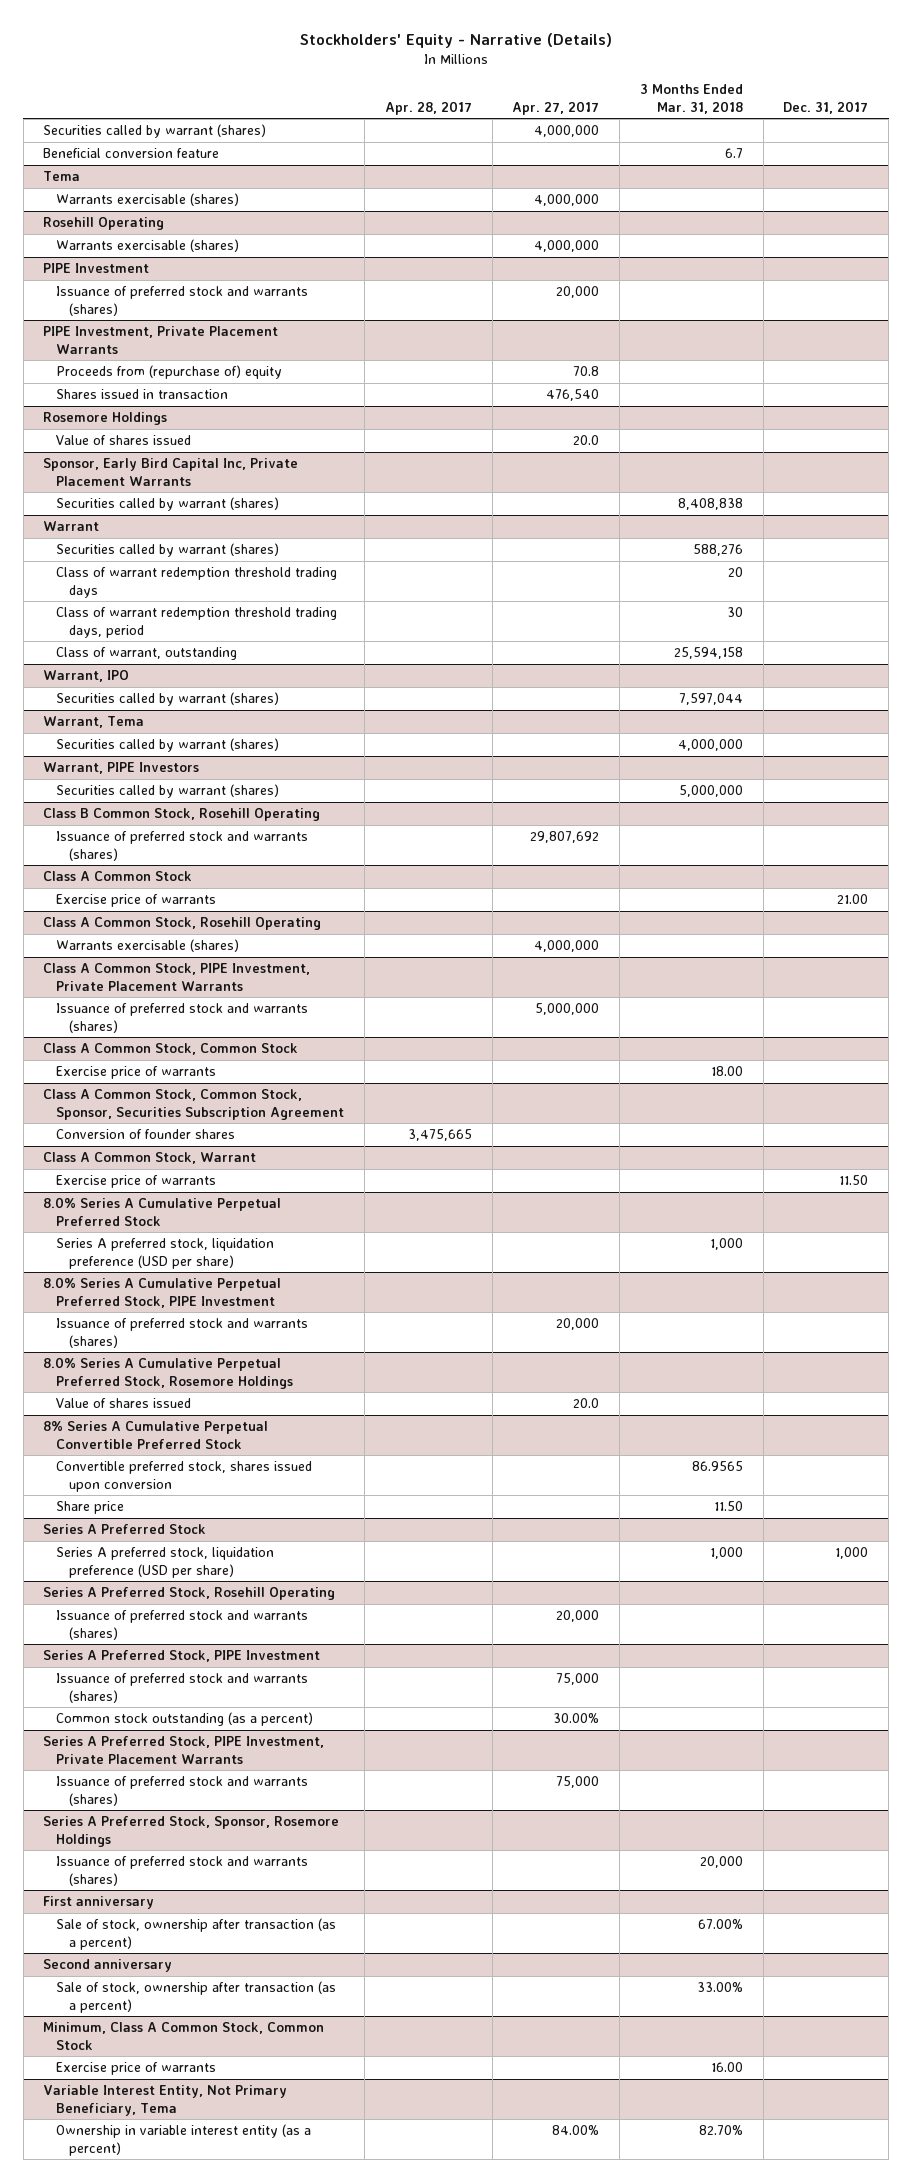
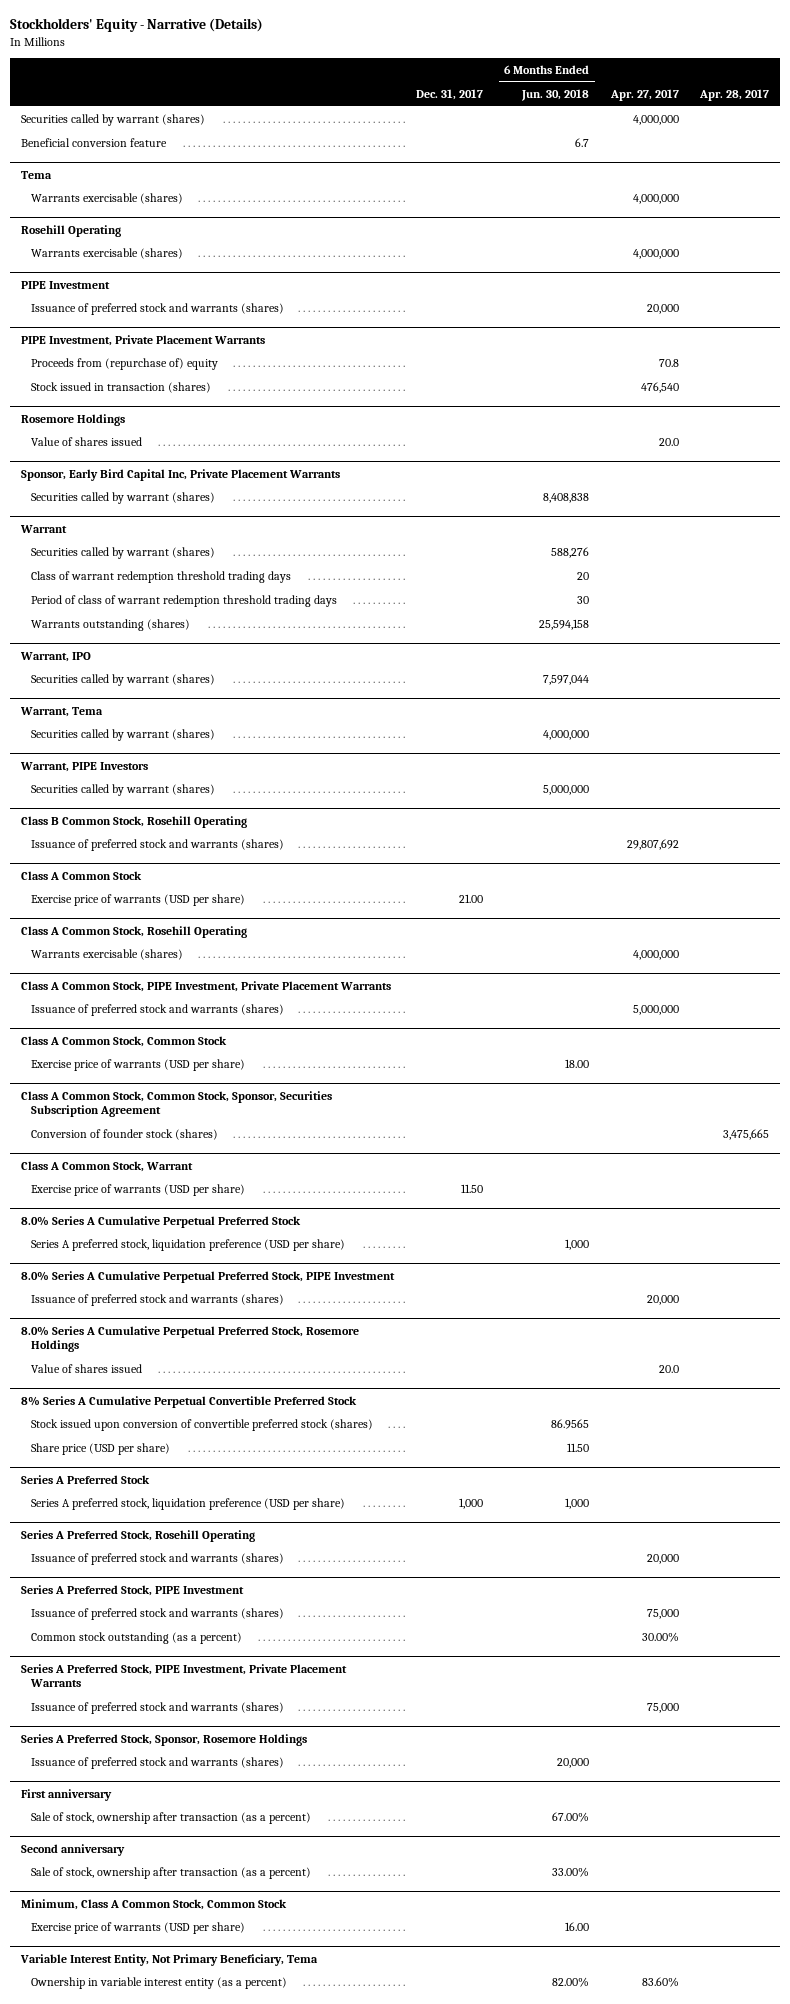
- | Apr. 28, 2017 | Apr. 27, 2017 | 3 Months Ended Mar. 31, 2018 | Dec. 31, 2017
+ | Dec. 31, 2017 | 6 Months Ended Jun. 30, 2018 | Apr. 27, 2017 | Apr. 28, 2017
@ PIPE Investment, Private Placement Warrants
- Shares issued in transaction | | 476,540 | |
+ Stock issued in transaction (shares) | | | 476,540 |
@ Warrant
- Class of warrant redemption threshold trading days, period | | | 30 |
- Class of warrant, outstanding | | | 25,594,158 |
+ Period of class of warrant redemption threshold trading days | | 30 | |
+ Warrants outstanding (shares) | | 25,594,158 | |
@ Class A Common Stock
- Exercise price of warrants | | | | 21.00
+ Exercise price of warrants (USD per share) | 21.00 | | |
@ Class A Common Stock, Common Stock
- Exercise price of warrants | | | 18.00 |
+ Exercise price of warrants (USD per share) | | 18.00 | |
@ Class A Common Stock, Common Stock, Sponsor, Securities Subscription Agreement
- Conversion of founder shares | 3,475,665 | | |
+ Conversion of founder stock (shares) | | | | 3,475,665
@ Class A Common Stock, Warrant
- Exercise price of warrants | | | | 11.50
+ Exercise price of warrants (USD per share) | 11.50 | | |
@ 8% Series A Cumulative Perpetual Convertible Preferred Stock
- Convertible preferred stock, shares issued upon conversion | | | 86.9565 |
- Share price | | | 11.50 |
+ Stock issued upon conversion of convertible preferred stock (shares) | | 86.9565 | |
+ Share price (USD per share) | | 11.50 | |
@ Minimum, Class A Common Stock, Common Stock
- Exercise price of warrants | | | 16.00 |
+ Exercise price of warrants (USD per share) | | 16.00 | |
@ Variable Interest Entity, Not Primary Beneficiary, Tema
- Ownership in variable interest entity (as a percent) | | 84.00% | 82.70% |
+ Ownership in variable interest entity (as a percent) | | 82.00% | 83.60% |

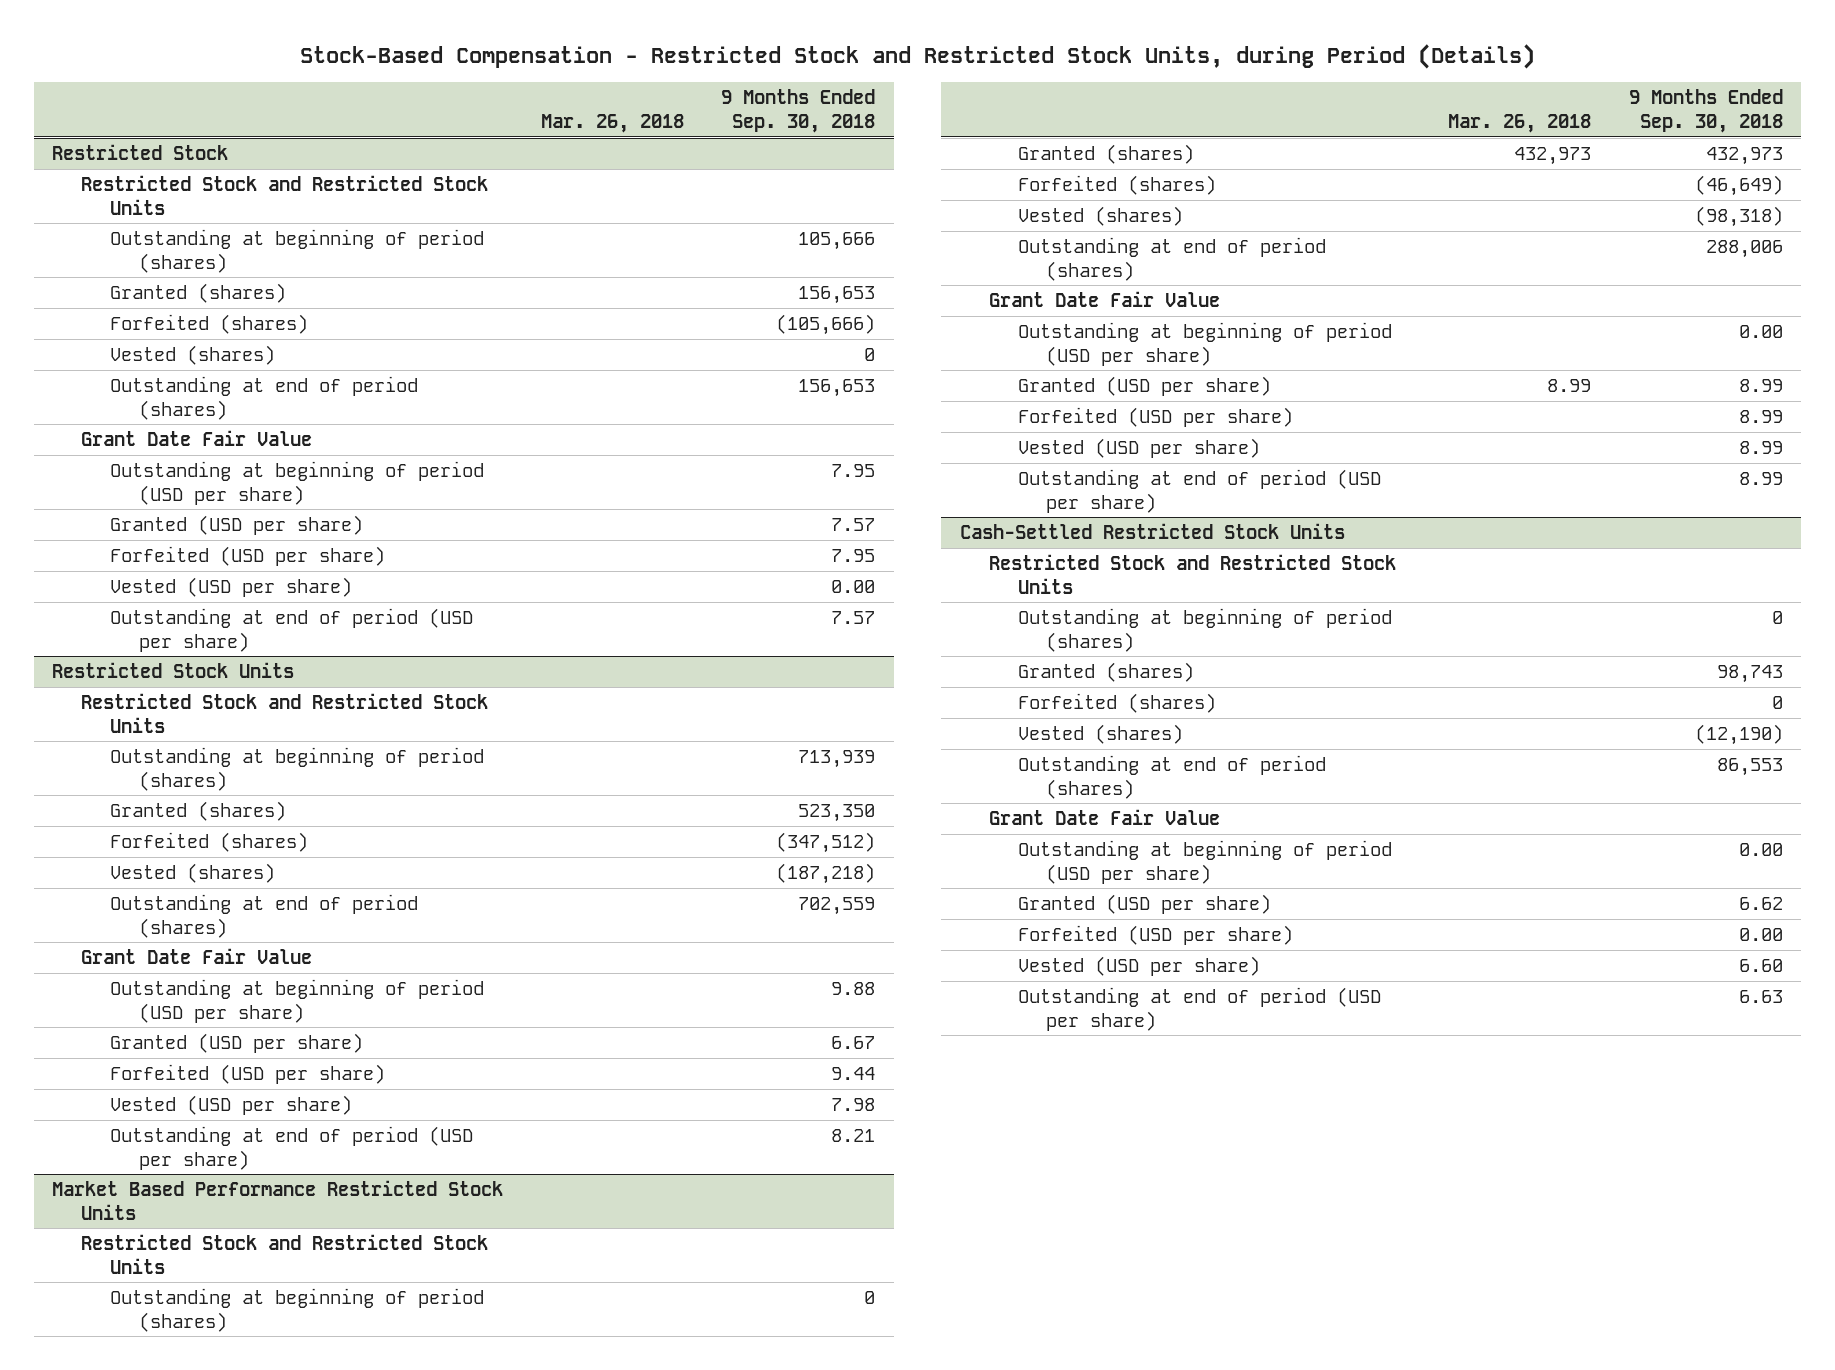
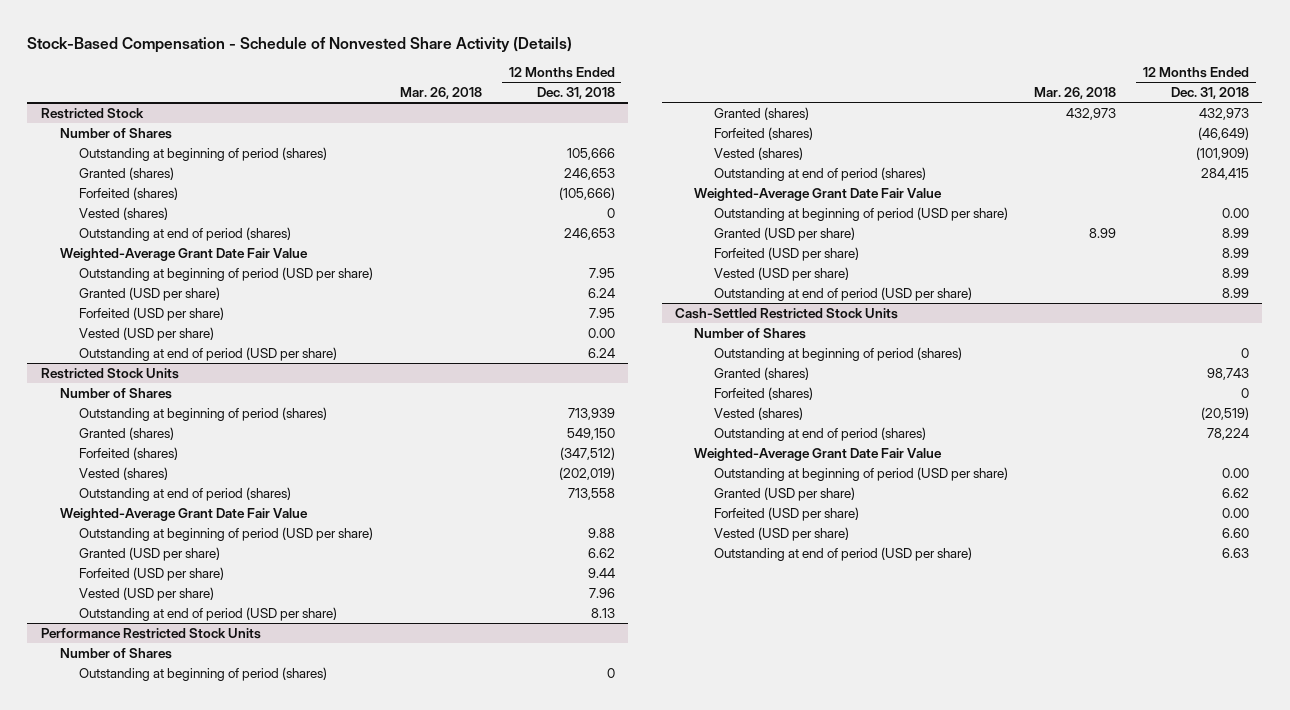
- Stock-Based Compensation - Restricted Stock and Restricted Stock Units, during Period (Details)
+ Stock-Based Compensation - Schedule of Nonvested Share Activity (Details)
- | Mar. 26, 2018 | 9 Months Ended Sep. 30, 2018
+ | Mar. 26, 2018 | 12 Months Ended Dec. 31, 2018
@ Restricted Stock
- Restricted Stock and Restricted Stock Units
+ Number of Shares
- Grant Date Fair Value
+ Weighted-Average Grant Date Fair Value
@ Restricted Stock Units
- Restricted Stock and Restricted Stock Units
+ Number of Shares
- Grant Date Fair Value
+ Weighted-Average Grant Date Fair Value
- Market Based Performance Restricted Stock Units
- Restricted Stock and Restricted Stock Units
+ Performance Restricted Stock Units
+ Number of Shares
- Grant Date Fair Value
+ Weighted-Average Grant Date Fair Value
@ Cash-Settled Restricted Stock Units
- Restricted Stock and Restricted Stock Units
+ Number of Shares
- Grant Date Fair Value
+ Weighted-Average Grant Date Fair Value

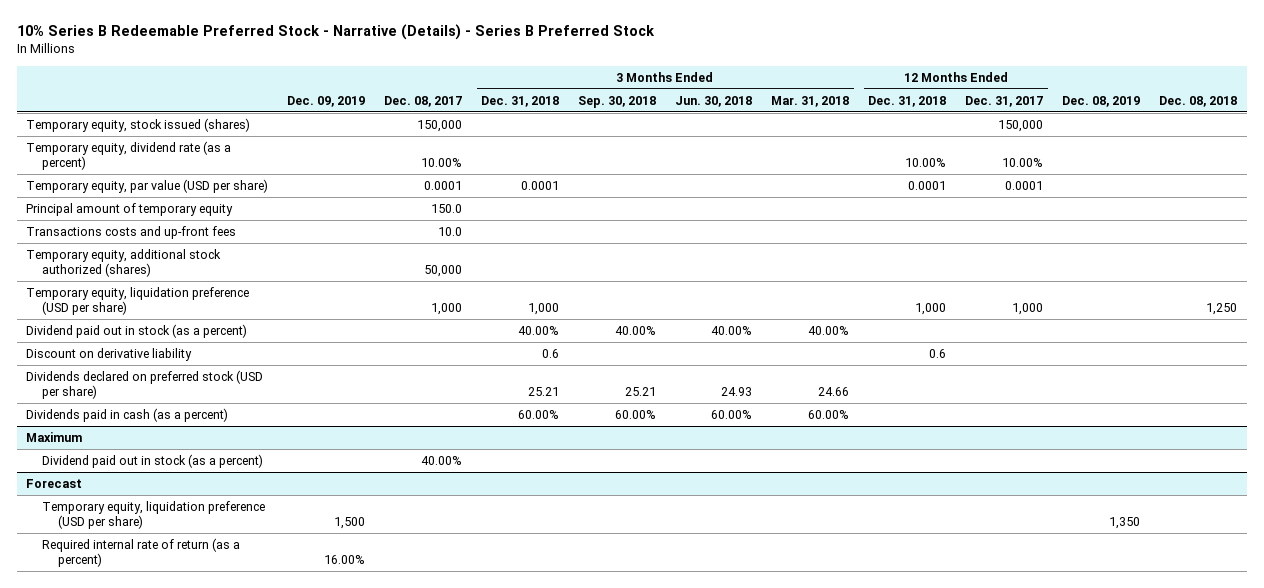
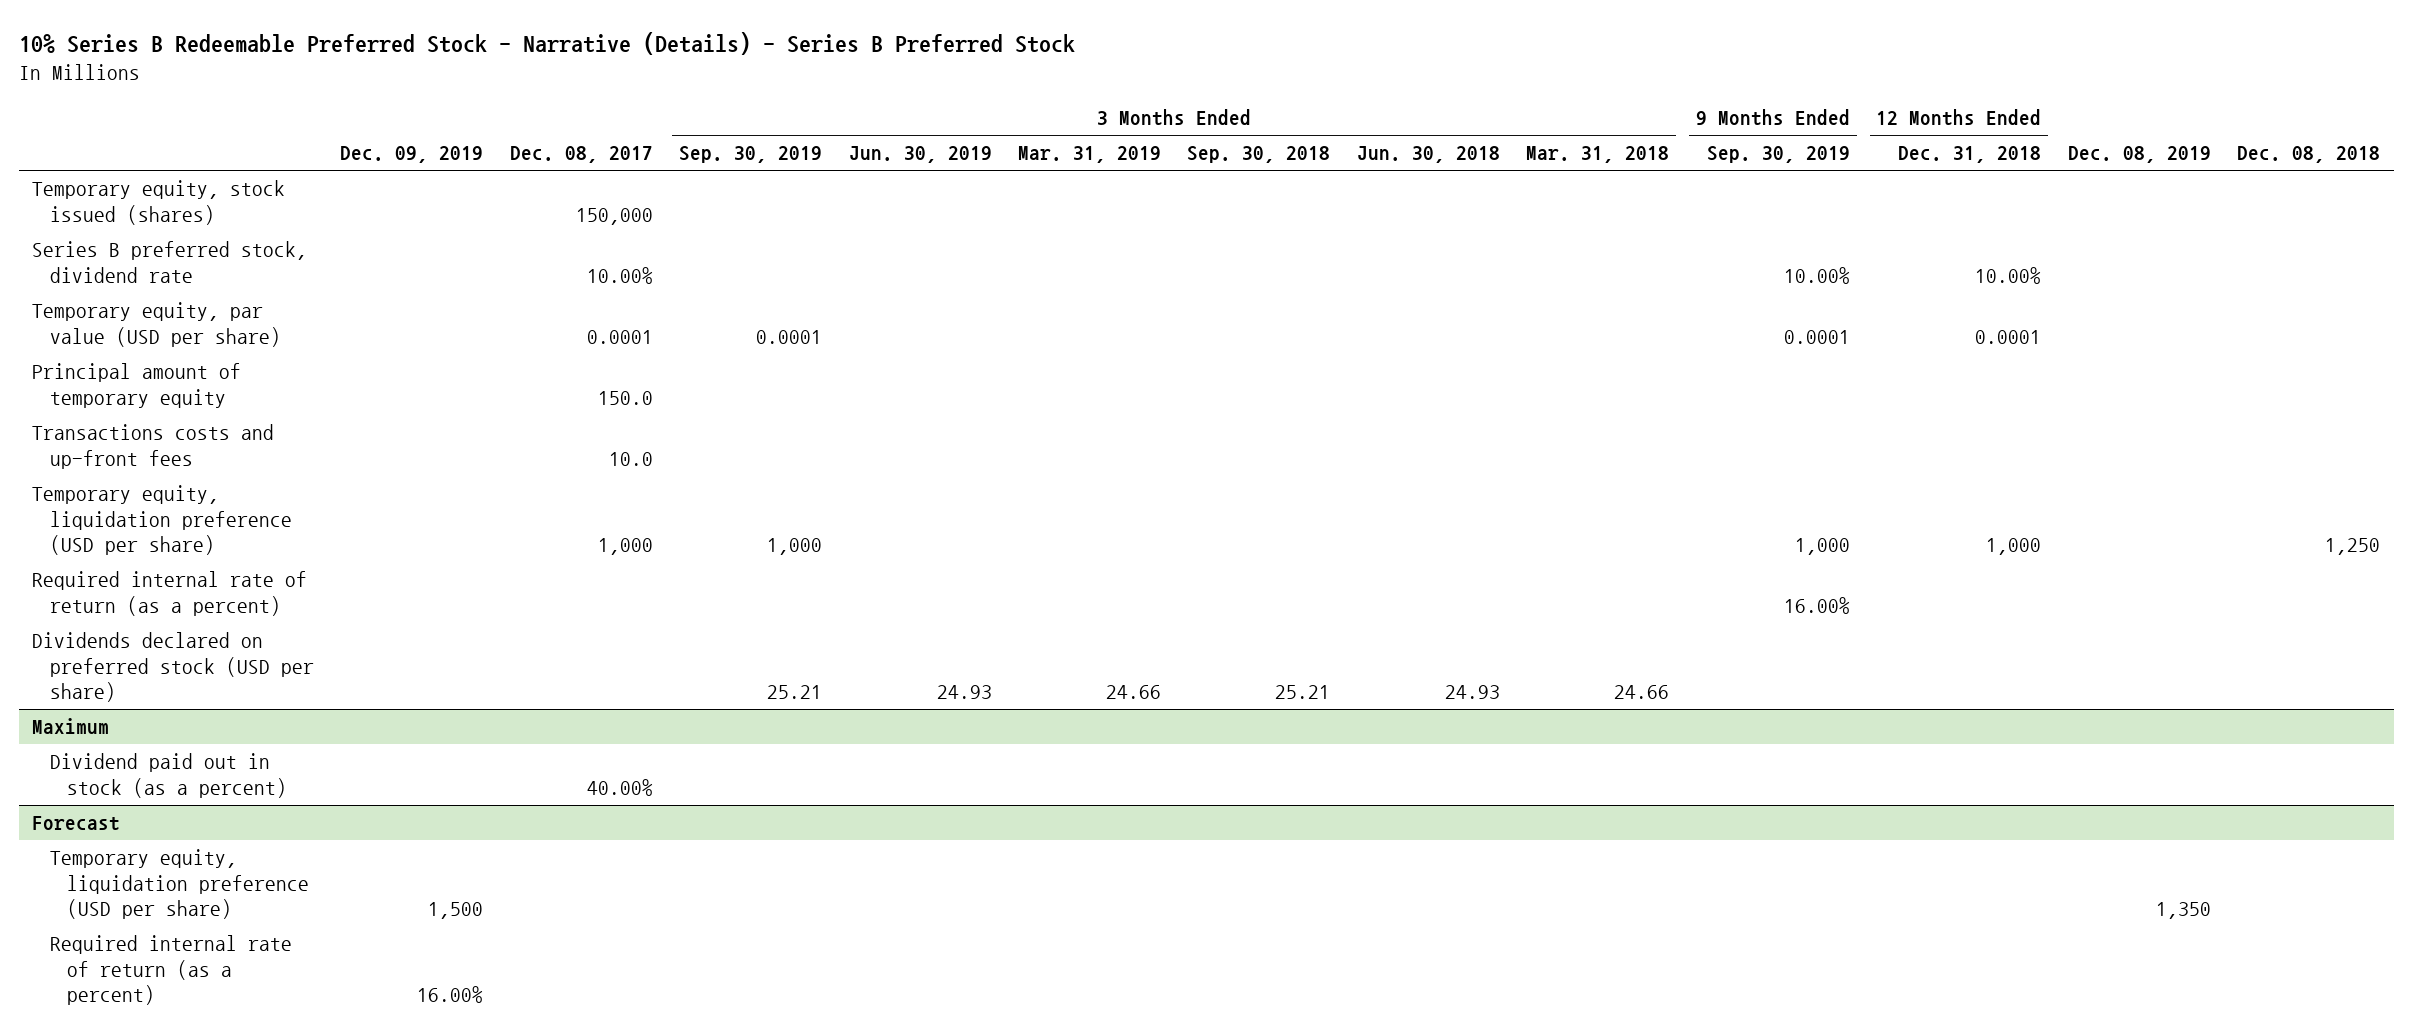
- | Dec. 09, 2019 | Dec. 08, 2017 | 3 Months Ended Dec. 31, 2018 | 3 Months Ended Sep. 30, 2018 | 3 Months Ended Jun. 30, 2018 | 3 Months Ended Mar. 31, 2018 | 12 Months Ended Dec. 31, 2018 | 12 Months Ended Dec. 31, 2017 | Dec. 08, 2019 | Dec. 08, 2018
+ | Dec. 09, 2019 | Dec. 08, 2017 | 3 Months Ended Sep. 30, 2019 | 3 Months Ended Jun. 30, 2019 | 3 Months Ended Mar. 31, 2019 | 3 Months Ended Sep. 30, 2018 | 3 Months Ended Jun. 30, 2018 | 3 Months Ended Mar. 31, 2018 | 9 Months Ended Sep. 30, 2019 | 12 Months Ended Dec. 31, 2018 | Dec. 08, 2019 | Dec. 08, 2018
- Temporary equity, dividend rate (as a percent) | | 10.00% | | | | | 10.00% | 10.00% | |
+ Series B preferred stock, dividend rate | | 10.00% | | | | | | | 10.00% | 10.00% | |
- Temporary equity, additional stock authorized (shares) | | 50,000 | | | | | | | |
- Dividend paid out in stock (as a percent) | | | 40.00% | 40.00% | 40.00% | 40.00% | | | |
- Discount on derivative liability | | | 0.6 | | | | 0.6 | | |
+ Required internal rate of return (as a percent) | | | | | | | | | 16.00% | | |
- Dividends paid in cash (as a percent) | | | 60.00% | 60.00% | 60.00% | 60.00% | | | |

